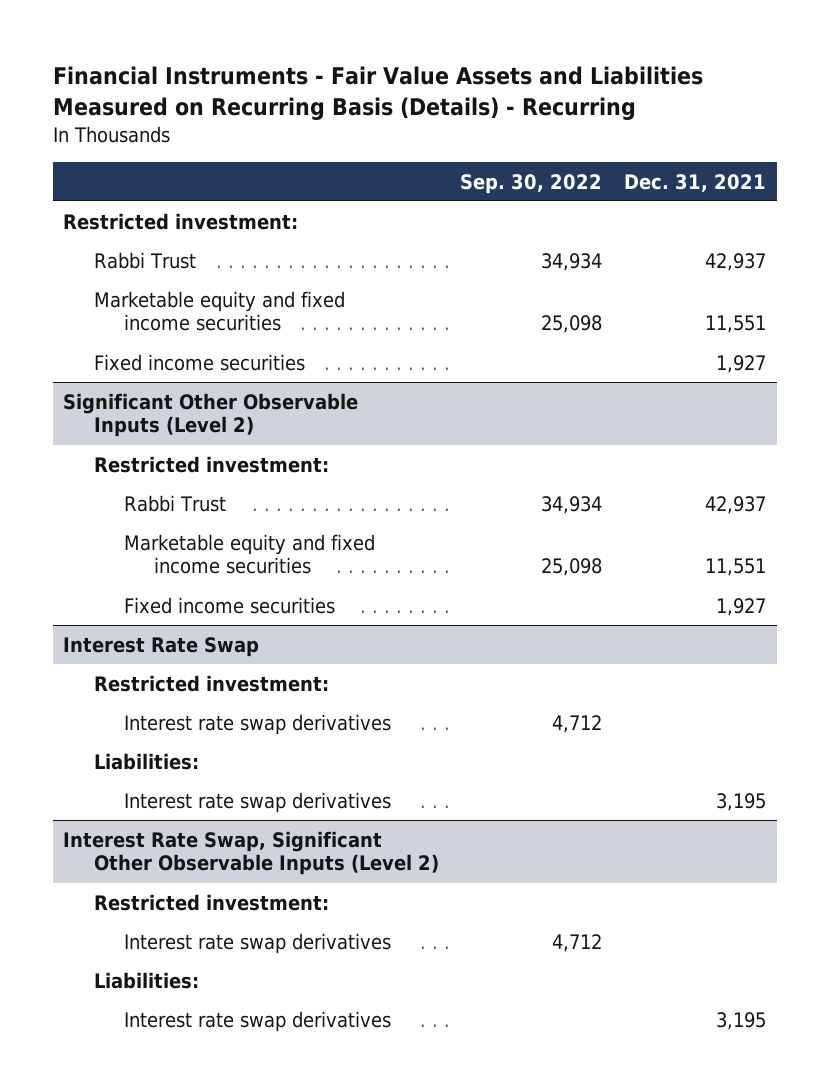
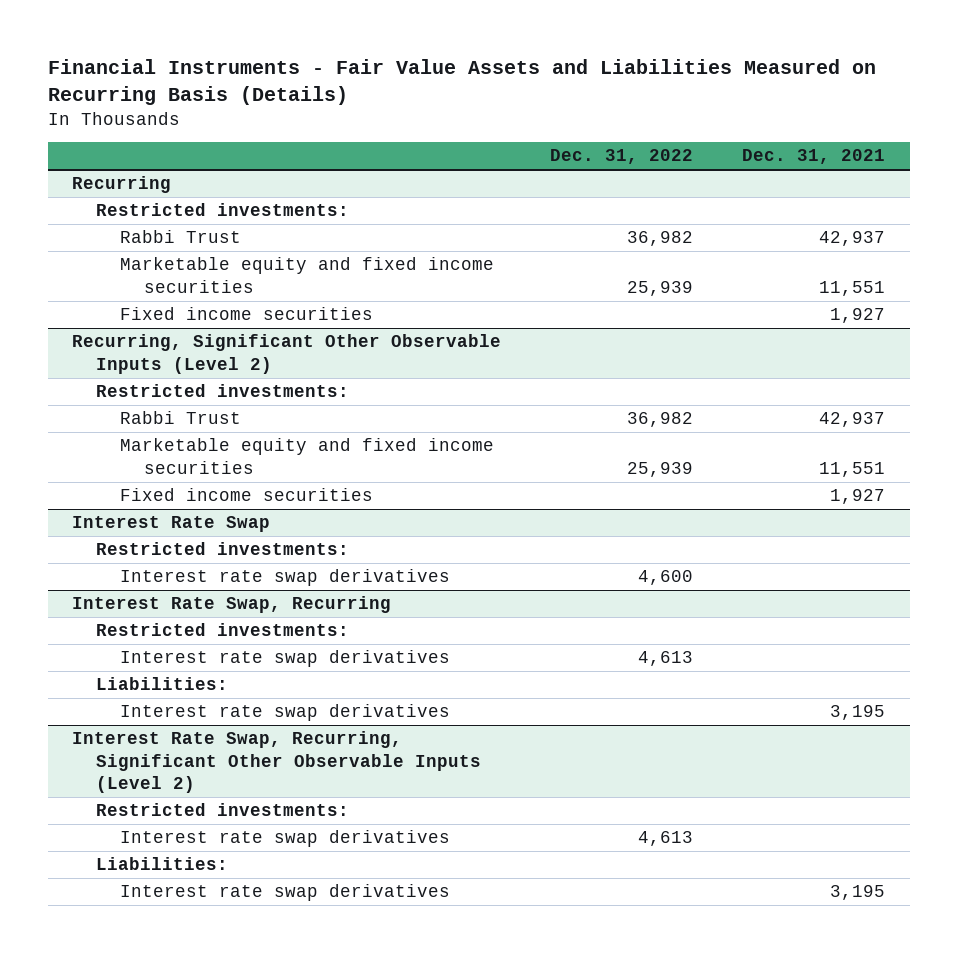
- Financial Instruments - Fair Value Assets and Liabilities Measured on Recurring Basis (Details) - Recurring
+ Financial Instruments - Fair Value Assets and Liabilities Measured on Recurring Basis (Details)
- | Sep. 30, 2022 | Dec. 31, 2021
+ | Dec. 31, 2022 | Dec. 31, 2021
- Restricted investment:
+ Recurring
+ Restricted investments:
- Significant Other Observable Inputs (Level 2)
- Restricted investment:
+ Recurring, Significant Other Observable Inputs (Level 2)
+ Restricted investments:
@ Interest Rate Swap
- Restricted investment:
+ Restricted investments:
+ Interest Rate Swap, Recurring
+ Restricted investments:
+ Interest rate swap derivatives | 4,613 |
- Interest Rate Swap, Significant Other Observable Inputs (Level 2)
- Restricted investment:
+ Interest Rate Swap, Recurring, Significant Other Observable Inputs (Level 2)
+ Restricted investments:

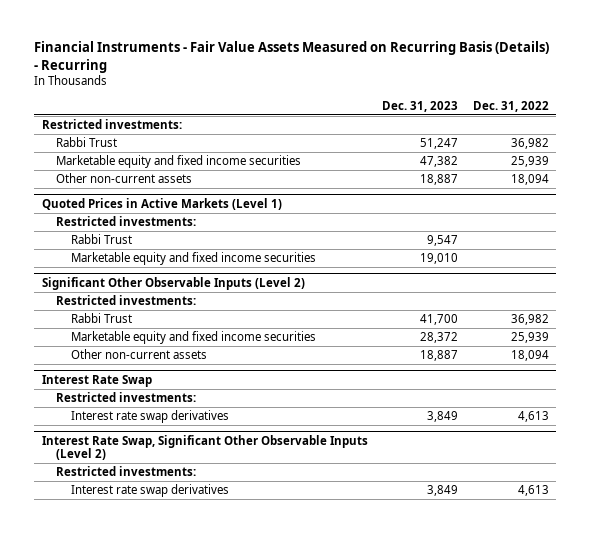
- Financial Instruments - Fair Value Assets and Liabilities Measured on Recurring Basis (Details)
+ Financial Instruments - Fair Value Assets Measured on Recurring Basis (Details) - Recurring
- | Dec. 31, 2022 | Dec. 31, 2021
+ | Dec. 31, 2023 | Dec. 31, 2022
- Recurring
- Fixed income securities | | 1,927
- Recurring, Significant Other Observable Inputs (Level 2)
+ Other non-current assets | 18,887 | 18,094
+ Quoted Prices in Active Markets (Level 1)
+ Rabbi Trust | 9,547 |
+ Marketable equity and fixed income securities | 19,010 |
+ Significant Other Observable Inputs (Level 2)
+ Restricted investments:
- Fixed income securities | | 1,927
+ Other non-current assets | 18,887 | 18,094
@ Interest Rate Swap
- Interest rate swap derivatives | 4,600 |
- Interest Rate Swap, Recurring
- Restricted investments:
- Liabilities:
- Interest rate swap derivatives | | 3,195
- Interest Rate Swap, Recurring, Significant Other Observable Inputs (Level 2)
+ Interest Rate Swap, Significant Other Observable Inputs (Level 2)
- Liabilities:
- Interest rate swap derivatives | | 3,195

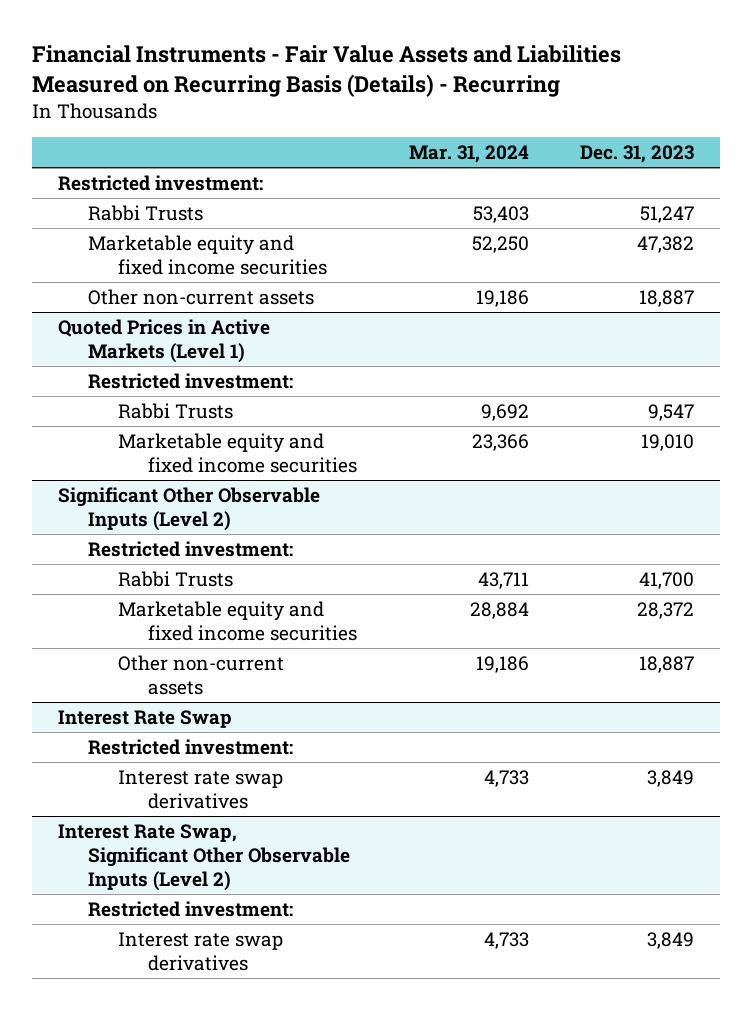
- Financial Instruments - Fair Value Assets Measured on Recurring Basis (Details) - Recurring
+ Financial Instruments - Fair Value Assets and Liabilities Measured on Recurring Basis (Details) - Recurring
- | Dec. 31, 2023 | Dec. 31, 2022
+ | Mar. 31, 2024 | Dec. 31, 2023
- Restricted investments:
- Rabbi Trust | 51,247 | 36,982
+ Restricted investment:
+ Rabbi Trusts | 53,403 | 51,247
@ Quoted Prices in Active Markets (Level 1)
- Restricted investments:
- Rabbi Trust | 9,547 |
+ Restricted investment:
+ Rabbi Trusts | 9,692 | 9,547
@ Significant Other Observable Inputs (Level 2)
- Restricted investments:
- Rabbi Trust | 41,700 | 36,982
+ Restricted investment:
+ Rabbi Trusts | 43,711 | 41,700
@ Interest Rate Swap
- Restricted investments:
+ Restricted investment:
@ Interest Rate Swap, Significant Other Observable Inputs (Level 2)
- Restricted investments:
+ Restricted investment:

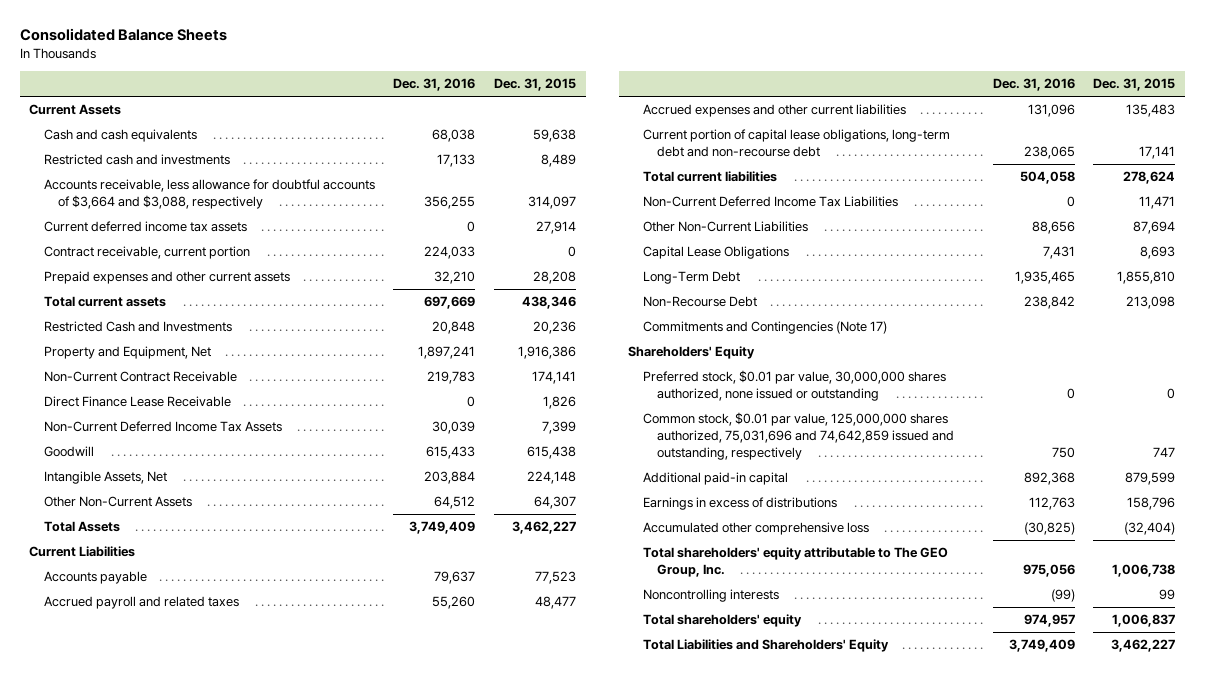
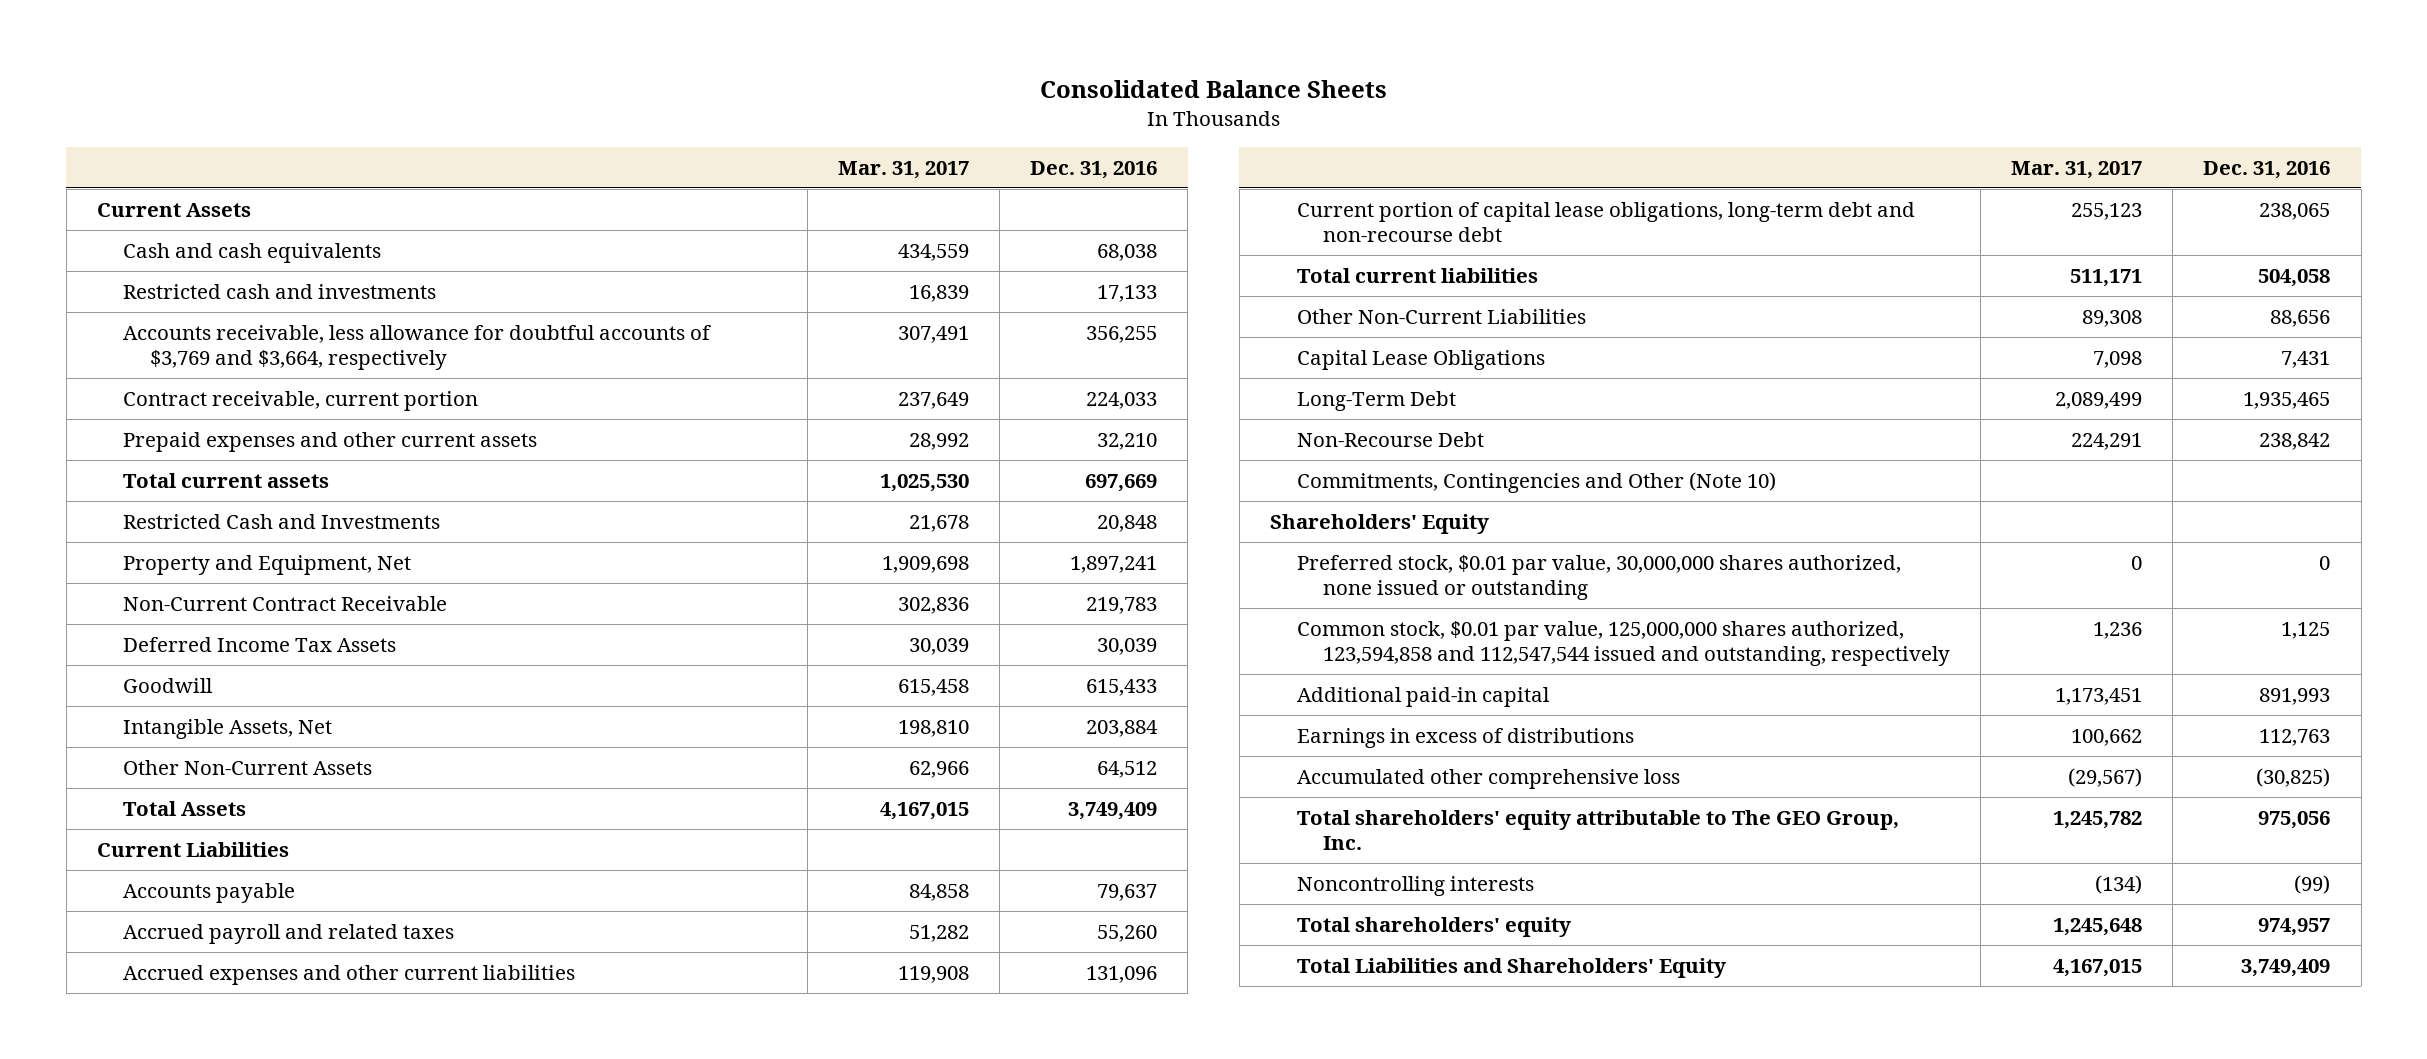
- | Dec. 31, 2016 | Dec. 31, 2015
+ | Mar. 31, 2017 | Dec. 31, 2016
- Accounts receivable, less allowance for doubtful accounts of $3,664 and $3,088, respectively | 356,255 | 314,097
- Current deferred income tax assets | 0 | 27,914
+ Accounts receivable, less allowance for doubtful accounts of $3,769 and $3,664, respectively | 307,491 | 356,255
- Direct Finance Lease Receivable | 0 | 1,826
- Non-Current Deferred Income Tax Assets | 30,039 | 7,399
+ Deferred Income Tax Assets | 30,039 | 30,039
- Non-Current Deferred Income Tax Liabilities | 0 | 11,471
- Commitments and Contingencies (Note 17)
+ Commitments, Contingencies and Other (Note 10)
- Common stock, $0.01 par value, 125,000,000 shares authorized, 75,031,696 and 74,642,859 issued and outstanding, respectively | 750 | 747
- Additional paid-in capital | 892,368 | 879,599
+ Common stock, $0.01 par value, 125,000,000 shares authorized, 123,594,858 and 112,547,544 issued and outstanding, respectively | 1,236 | 1,125
+ Additional paid-in capital | 1,173,451 | 891,993

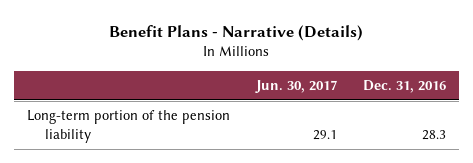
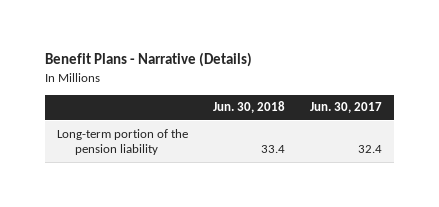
- | Jun. 30, 2017 | Dec. 31, 2016
+ | Jun. 30, 2018 | Jun. 30, 2017
- Long-term portion of the pension liability | 29.1 | 28.3
+ Long-term portion of the pension liability | 33.4 | 32.4

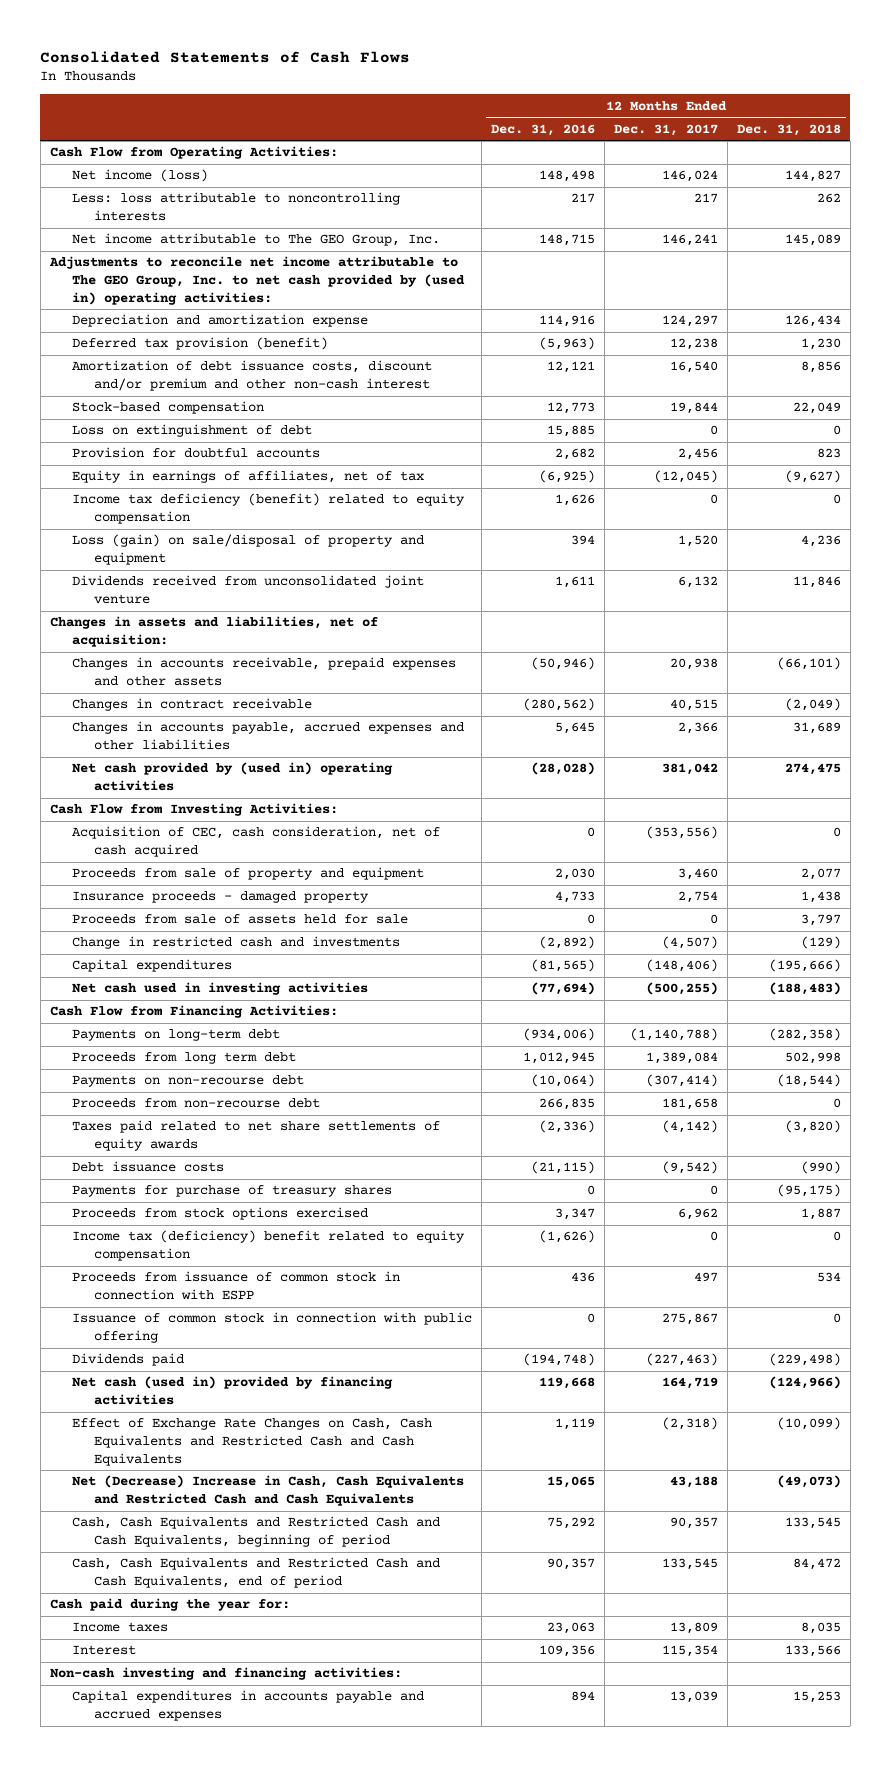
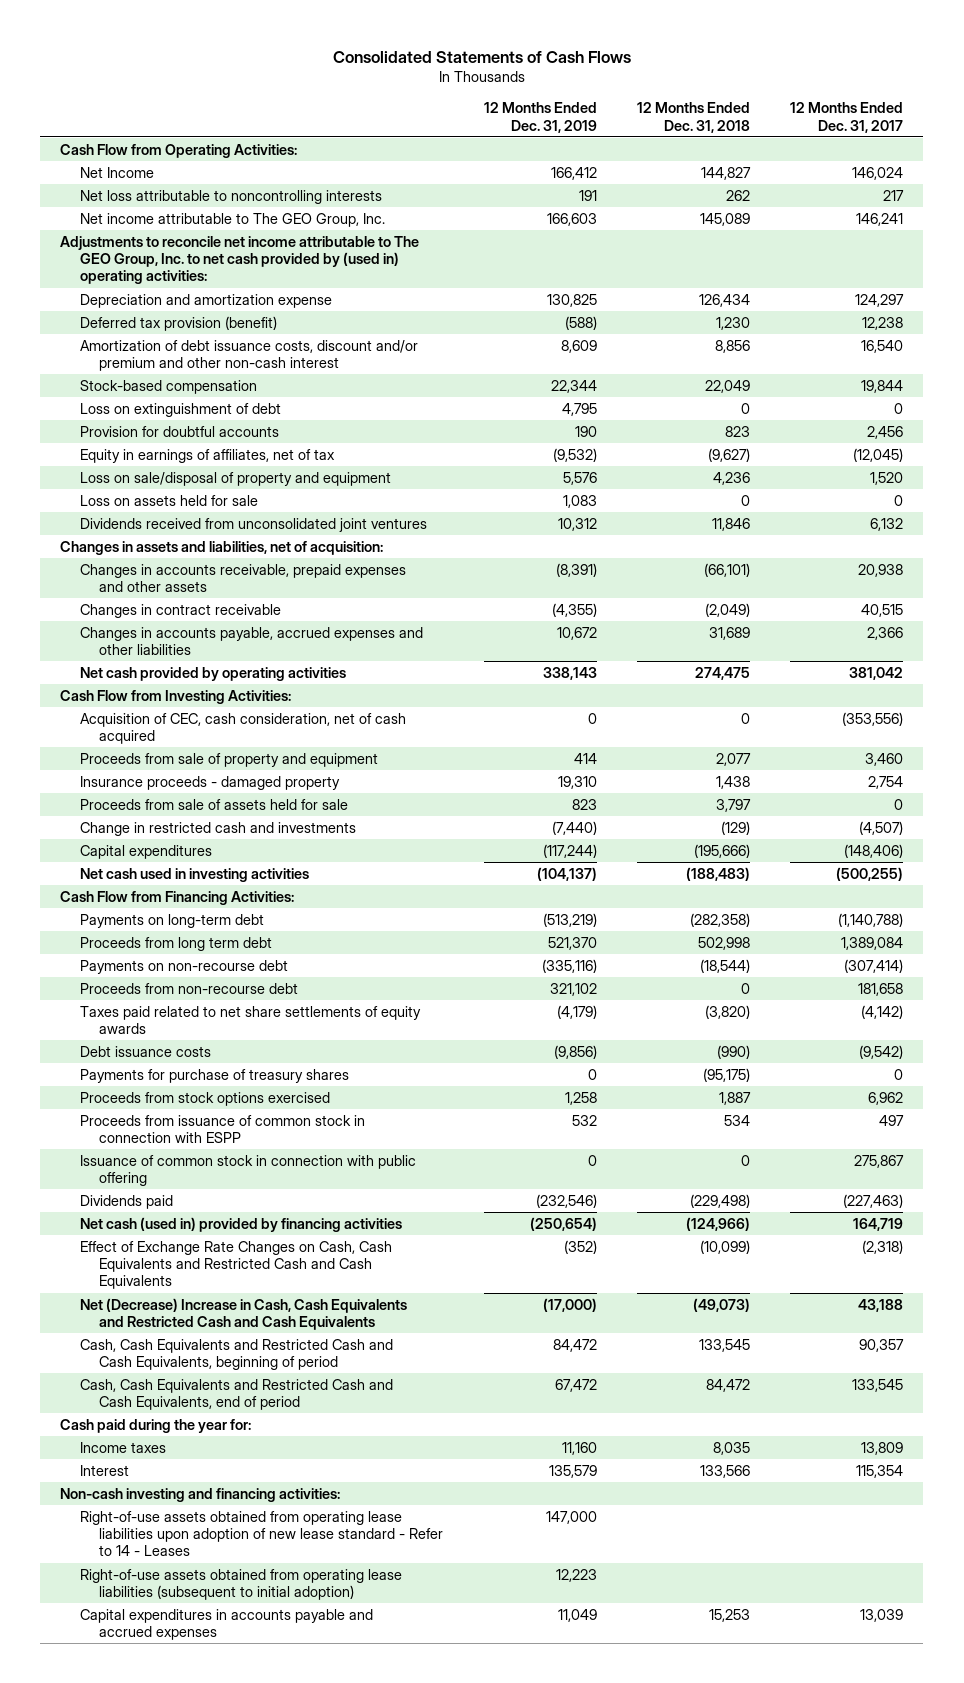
- | 12 Months Ended Dec. 31, 2016 | 12 Months Ended Dec. 31, 2017 | 12 Months Ended Dec. 31, 2018
+ | 12 Months Ended Dec. 31, 2019 | 12 Months Ended Dec. 31, 2018 | 12 Months Ended Dec. 31, 2017
- Net income (loss) | 148,498 | 146,024 | 144,827
- Less: loss attributable to noncontrolling interests | 217 | 217 | 262
+ Net Income | 166,412 | 144,827 | 146,024
+ Net loss attributable to noncontrolling interests | 191 | 262 | 217
- Income tax deficiency (benefit) related to equity compensation | 1,626 | 0 | 0
- Loss (gain) on sale/disposal of property and equipment | 394 | 1,520 | 4,236
- Dividends received from unconsolidated joint venture | 1,611 | 6,132 | 11,846
+ Loss on sale/disposal of property and equipment | 5,576 | 4,236 | 1,520
+ Loss on assets held for sale | 1,083 | 0 | 0
+ Dividends received from unconsolidated joint ventures | 10,312 | 11,846 | 6,132
- Net cash provided by (used in) operating activities | (28,028) | 381,042 | 274,475
+ Net cash provided by operating activities | 338,143 | 274,475 | 381,042
- Income tax (deficiency) benefit related to equity compensation | (1,626) | 0 | 0
+ Right-of-use assets obtained from operating lease liabilities upon adoption of new lease standard - Refer to 14 - Leases | 147,000 | |
+ Right-of-use assets obtained from operating lease liabilities (subsequent to initial adoption) | 12,223 | |

